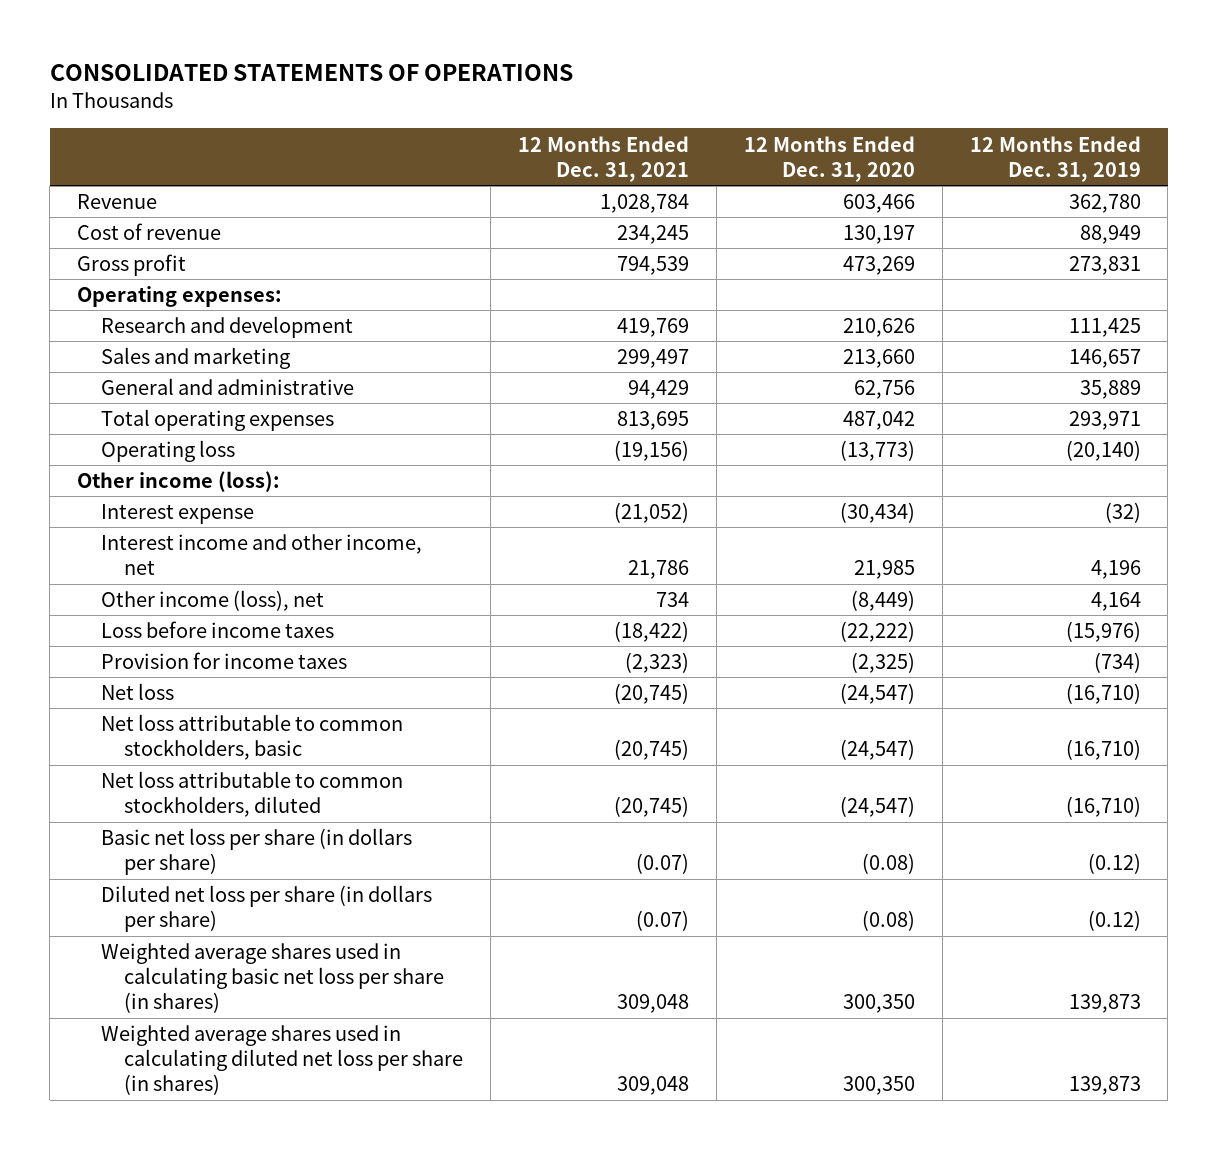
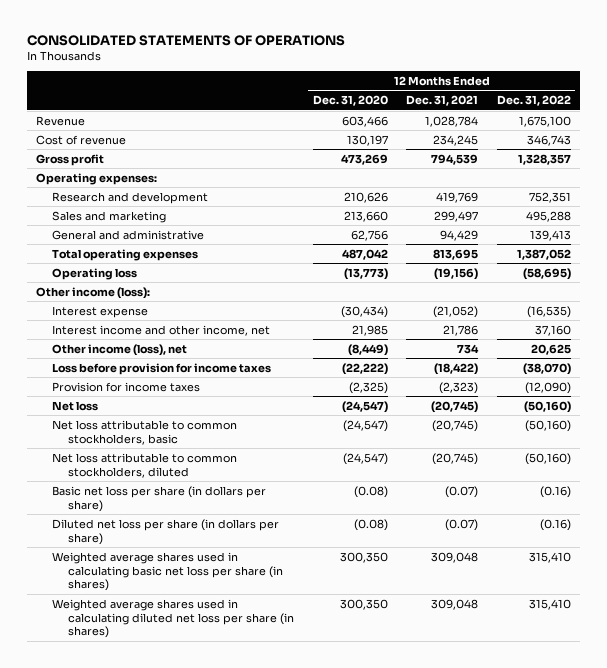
- | 12 Months Ended Dec. 31, 2021 | 12 Months Ended Dec. 31, 2020 | 12 Months Ended Dec. 31, 2019
+ | 12 Months Ended Dec. 31, 2020 | 12 Months Ended Dec. 31, 2021 | 12 Months Ended Dec. 31, 2022
- Loss before income taxes | (18,422) | (22,222) | (15,976)
+ Loss before provision for income taxes | (22,222) | (18,422) | (38,070)

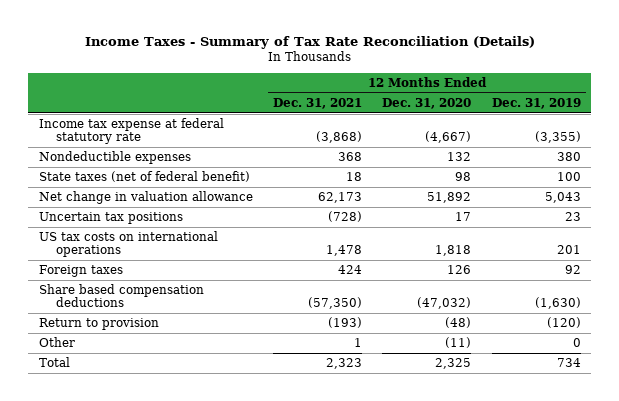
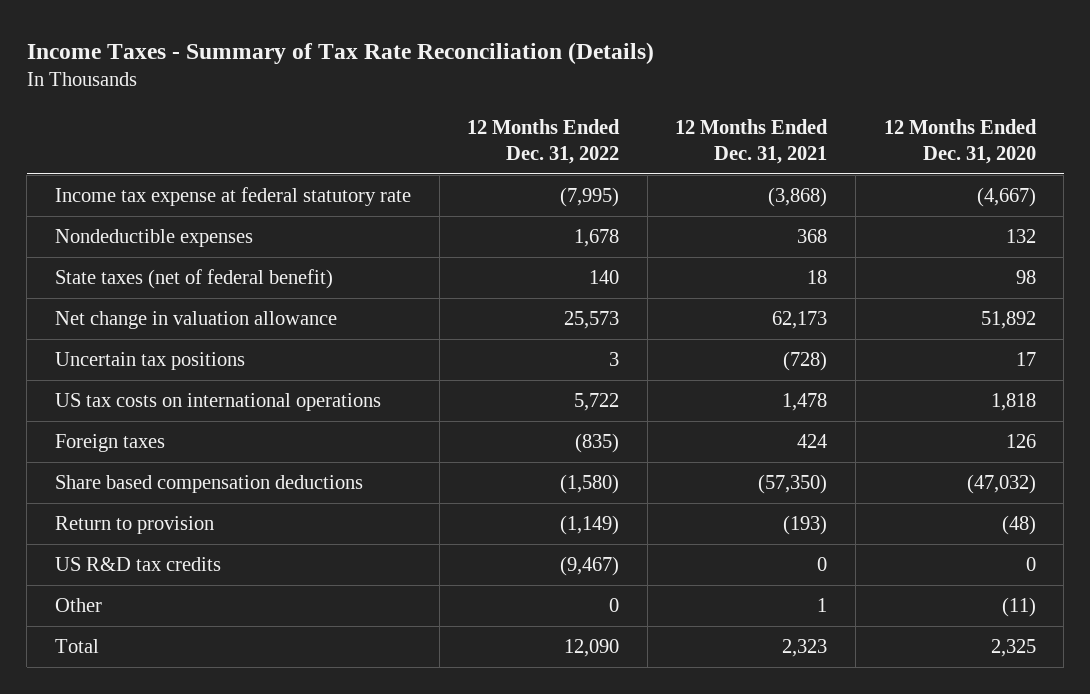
- | 12 Months Ended Dec. 31, 2021 | 12 Months Ended Dec. 31, 2020 | 12 Months Ended Dec. 31, 2019
+ | 12 Months Ended Dec. 31, 2022 | 12 Months Ended Dec. 31, 2021 | 12 Months Ended Dec. 31, 2020
+ US R&D tax credits | (9,467) | 0 | 0

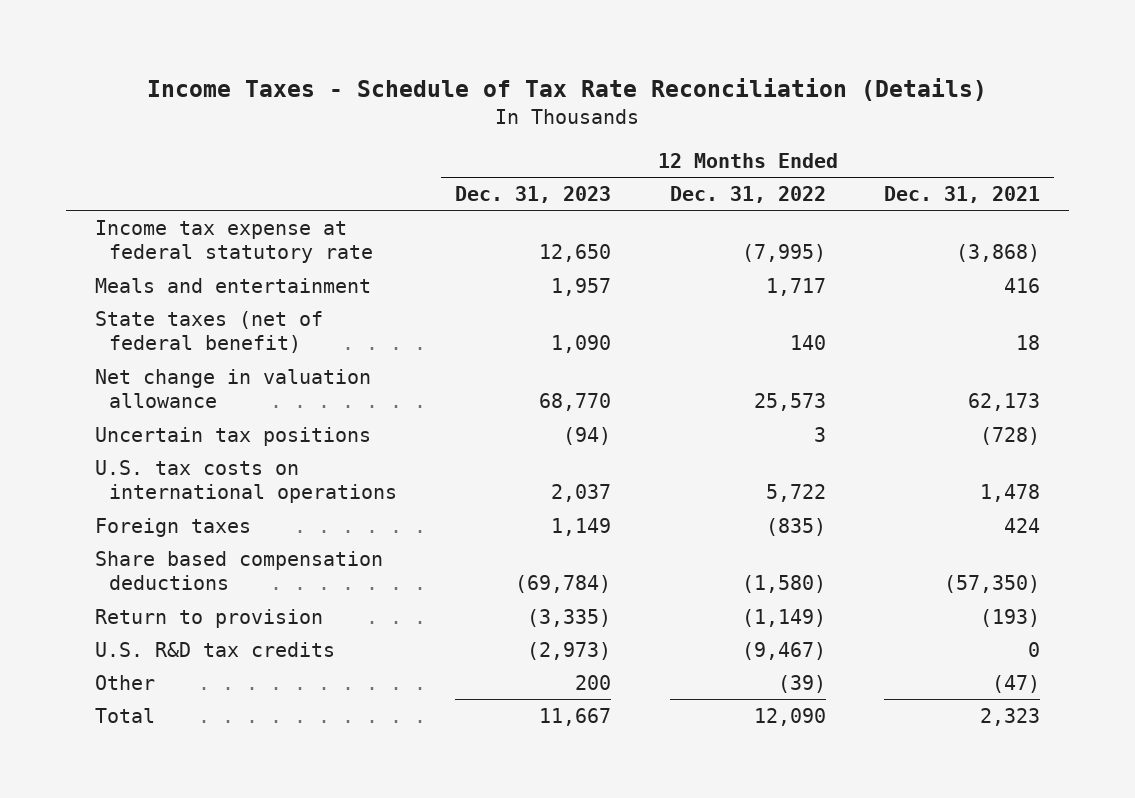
- Income Taxes - Summary of Tax Rate Reconciliation (Details)
+ Income Taxes - Schedule of Tax Rate Reconciliation (Details)
- | 12 Months Ended Dec. 31, 2022 | 12 Months Ended Dec. 31, 2021 | 12 Months Ended Dec. 31, 2020
+ | 12 Months Ended Dec. 31, 2023 | 12 Months Ended Dec. 31, 2022 | 12 Months Ended Dec. 31, 2021
- Nondeductible expenses | 1,678 | 368 | 132
+ Meals and entertainment | 1,957 | 1,717 | 416
- US tax costs on international operations | 5,722 | 1,478 | 1,818
+ U.S. tax costs on international operations | 2,037 | 5,722 | 1,478
- US R&D tax credits | (9,467) | 0 | 0
- Other | 0 | 1 | (11)
+ U.S. R&D tax credits | (2,973) | (9,467) | 0
+ Other | 200 | (39) | (47)

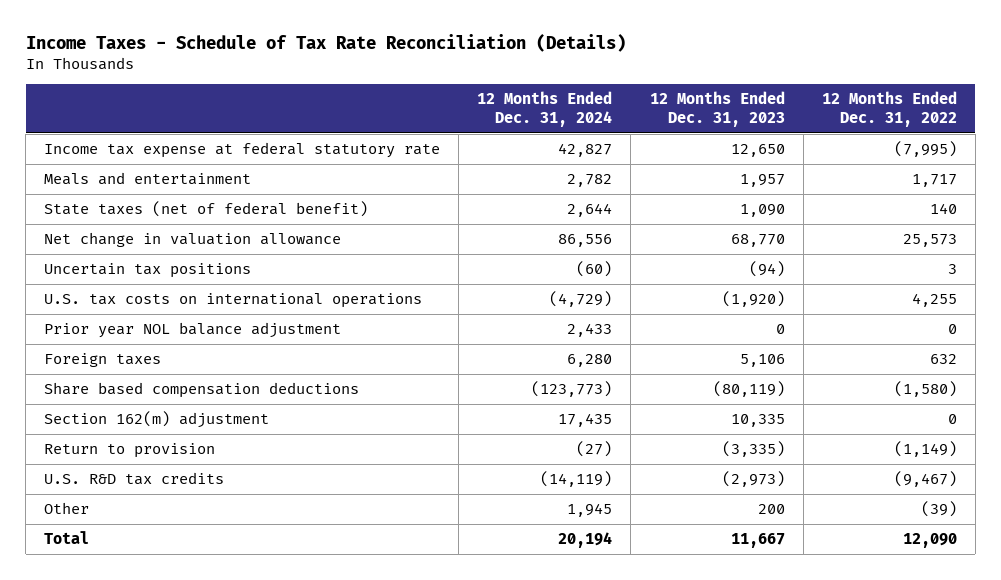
- | 12 Months Ended Dec. 31, 2023 | 12 Months Ended Dec. 31, 2022 | 12 Months Ended Dec. 31, 2021
+ | 12 Months Ended Dec. 31, 2024 | 12 Months Ended Dec. 31, 2023 | 12 Months Ended Dec. 31, 2022
- U.S. tax costs on international operations | 2,037 | 5,722 | 1,478
- Foreign taxes | 1,149 | (835) | 424
- Share based compensation deductions | (69,784) | (1,580) | (57,350)
+ U.S. tax costs on international operations | (4,729) | (1,920) | 4,255
+ Prior year NOL balance adjustment | 2,433 | 0 | 0
+ Foreign taxes | 6,280 | 5,106 | 632
+ Share based compensation deductions | (123,773) | (80,119) | (1,580)
+ Section 162(m) adjustment | 17,435 | 10,335 | 0

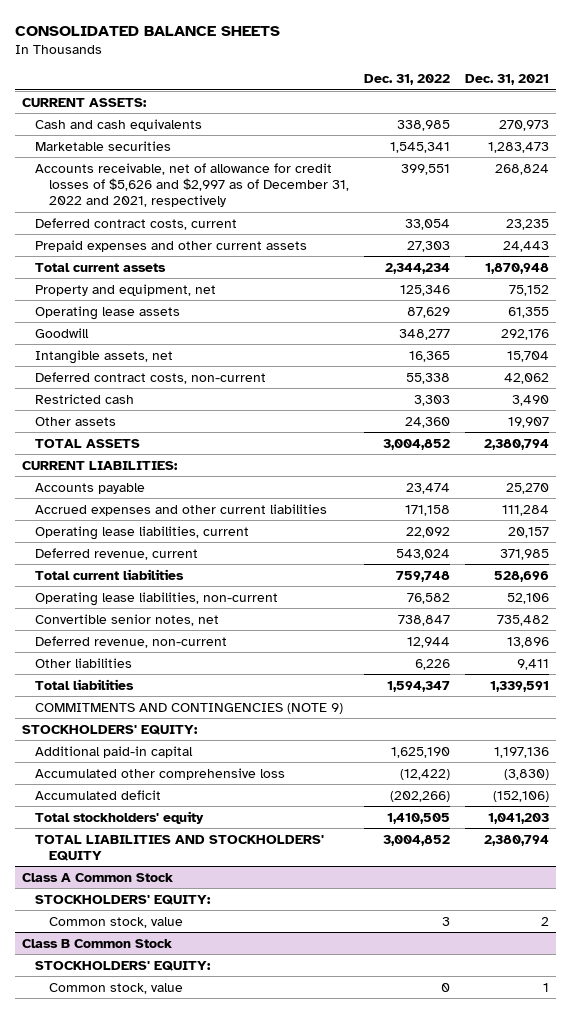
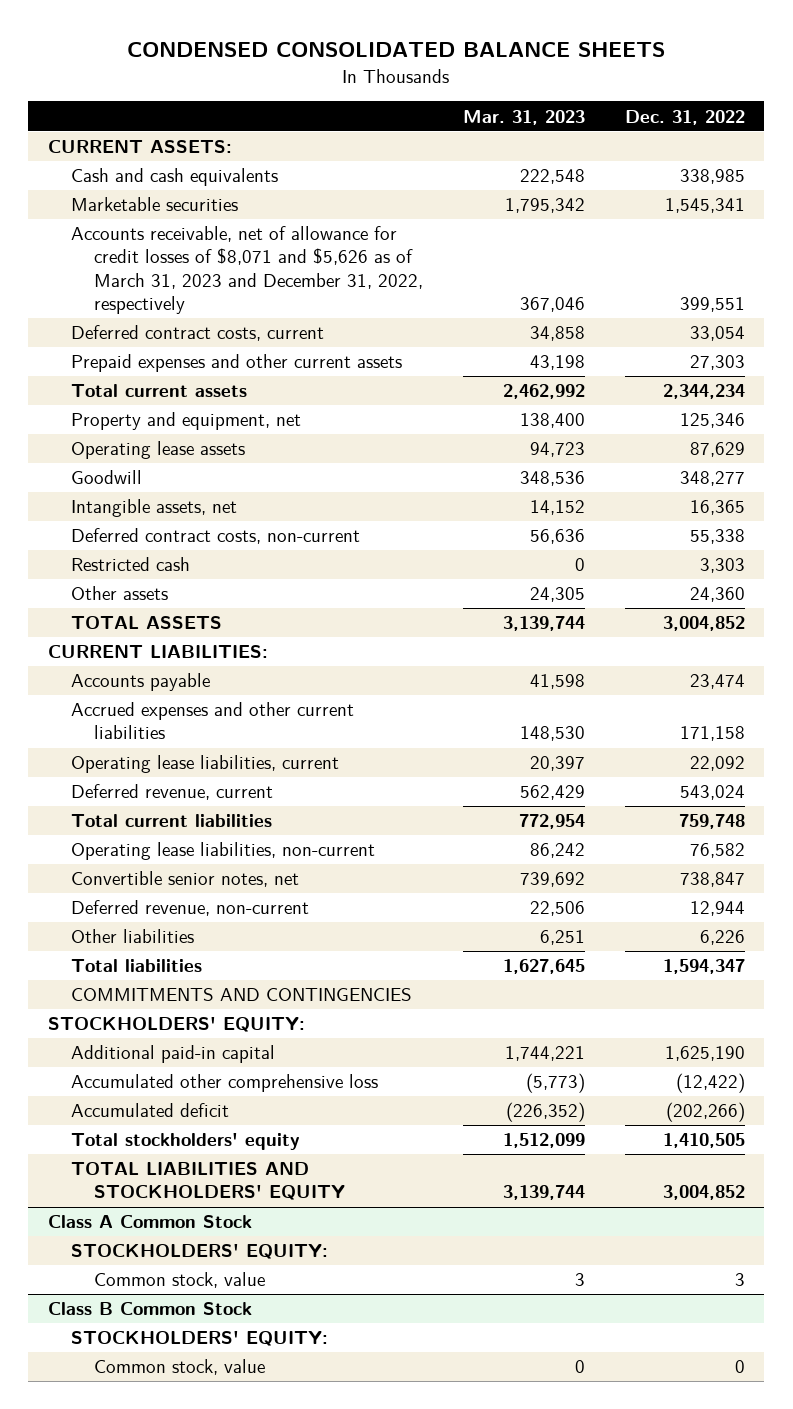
- CONSOLIDATED BALANCE SHEETS
+ CONDENSED CONSOLIDATED BALANCE SHEETS
- | Dec. 31, 2022 | Dec. 31, 2021
+ | Mar. 31, 2023 | Dec. 31, 2022
- Accounts receivable, net of allowance for credit losses of $5,626 and $2,997 as of December 31, 2022 and 2021, respectively | 399,551 | 268,824
+ Accounts receivable, net of allowance for credit losses of $8,071 and $5,626 as of March 31, 2023 and December 31, 2022, respectively | 367,046 | 399,551
- COMMITMENTS AND CONTINGENCIES (NOTE 9)
+ COMMITMENTS AND CONTINGENCIES

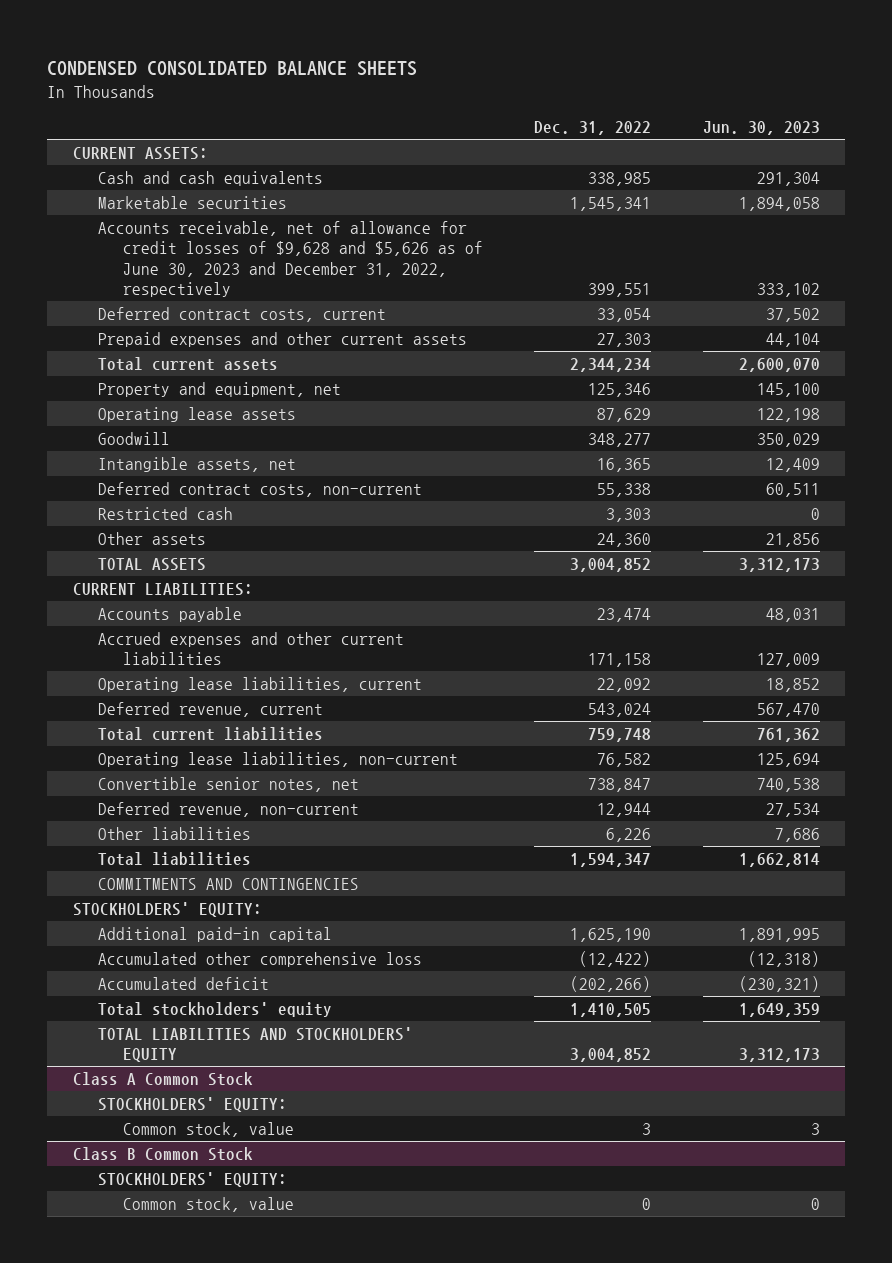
- | Mar. 31, 2023 | Dec. 31, 2022
+ | Dec. 31, 2022 | Jun. 30, 2023
- Accounts receivable, net of allowance for credit losses of $8,071 and $5,626 as of March 31, 2023 and December 31, 2022, respectively | 367,046 | 399,551
+ Accounts receivable, net of allowance for credit losses of $9,628 and $5,626 as of June 30, 2023 and December 31, 2022, respectively | 399,551 | 333,102

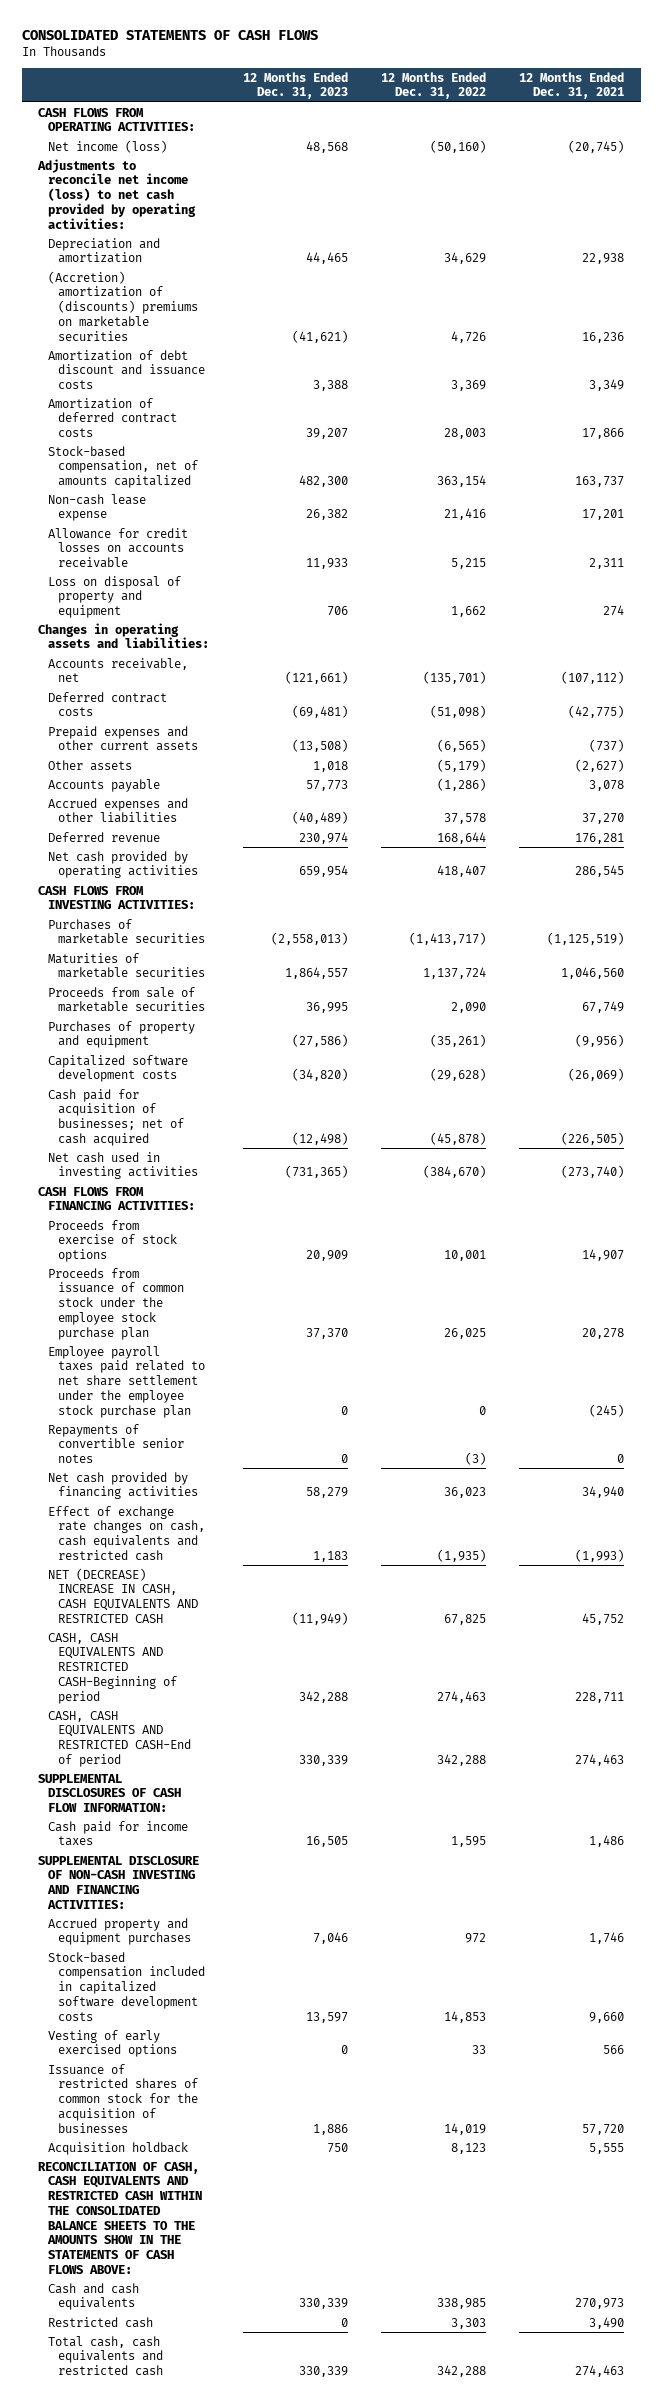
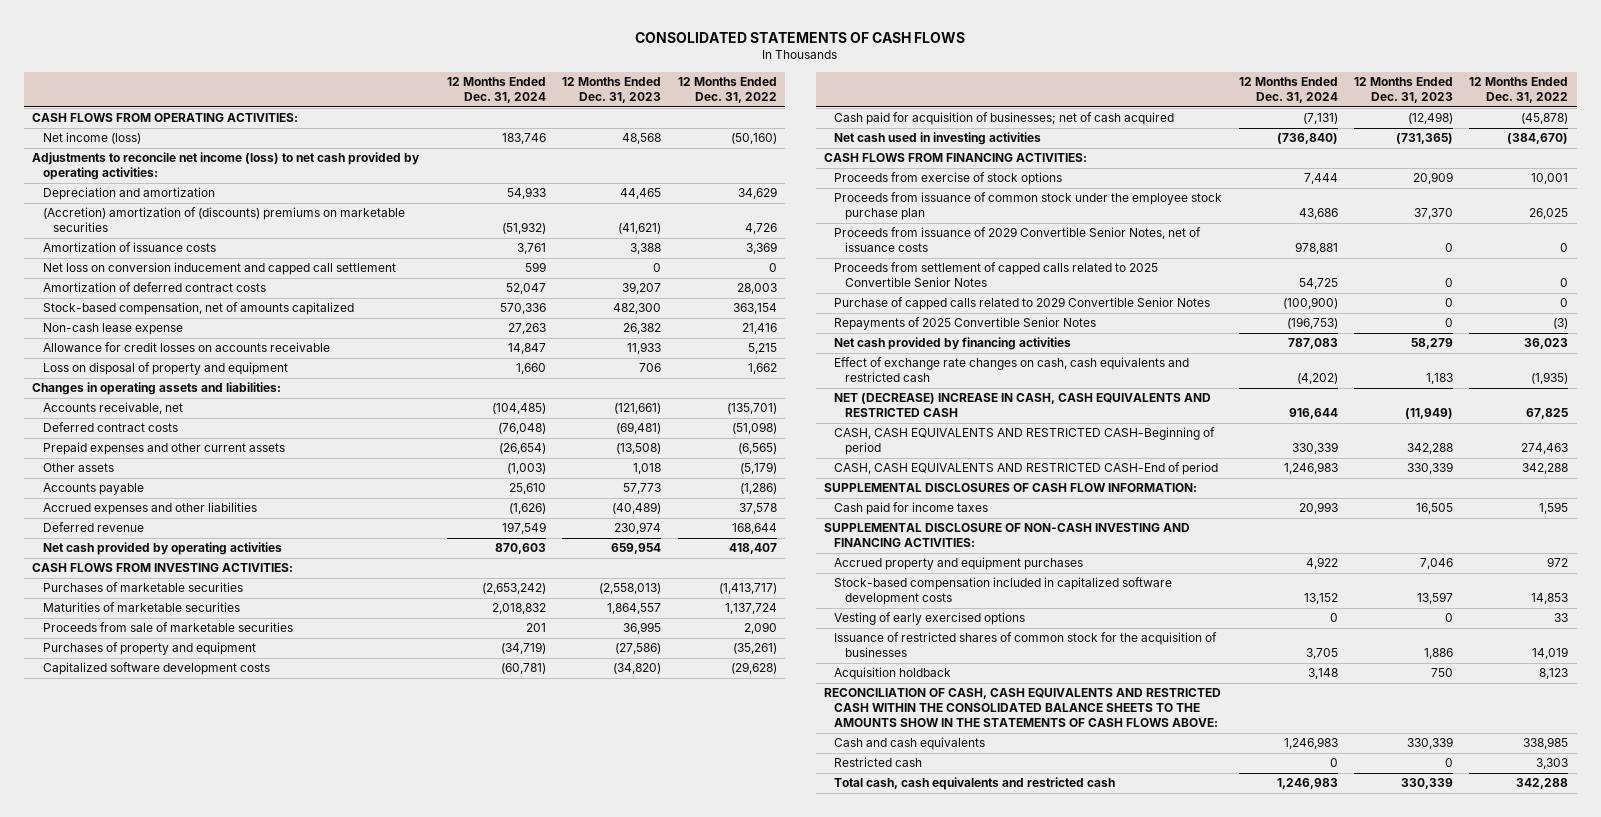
- | 12 Months Ended Dec. 31, 2023 | 12 Months Ended Dec. 31, 2022 | 12 Months Ended Dec. 31, 2021
+ | 12 Months Ended Dec. 31, 2024 | 12 Months Ended Dec. 31, 2023 | 12 Months Ended Dec. 31, 2022
- Amortization of debt discount and issuance costs | 3,388 | 3,369 | 3,349
+ Amortization of issuance costs | 3,761 | 3,388 | 3,369
+ Net loss on conversion inducement and capped call settlement | 599 | 0 | 0
- Employee payroll taxes paid related to net share settlement under the employee stock purchase plan | 0 | 0 | (245)
- Repayments of convertible senior notes | 0 | (3) | 0
+ Proceeds from issuance of 2029 Convertible Senior Notes, net of issuance costs | 978,881 | 0 | 0
+ Proceeds from settlement of capped calls related to 2025 Convertible Senior Notes | 54,725 | 0 | 0
+ Purchase of capped calls related to 2029 Convertible Senior Notes | (100,900) | 0 | 0
+ Repayments of 2025 Convertible Senior Notes | (196,753) | 0 | (3)

